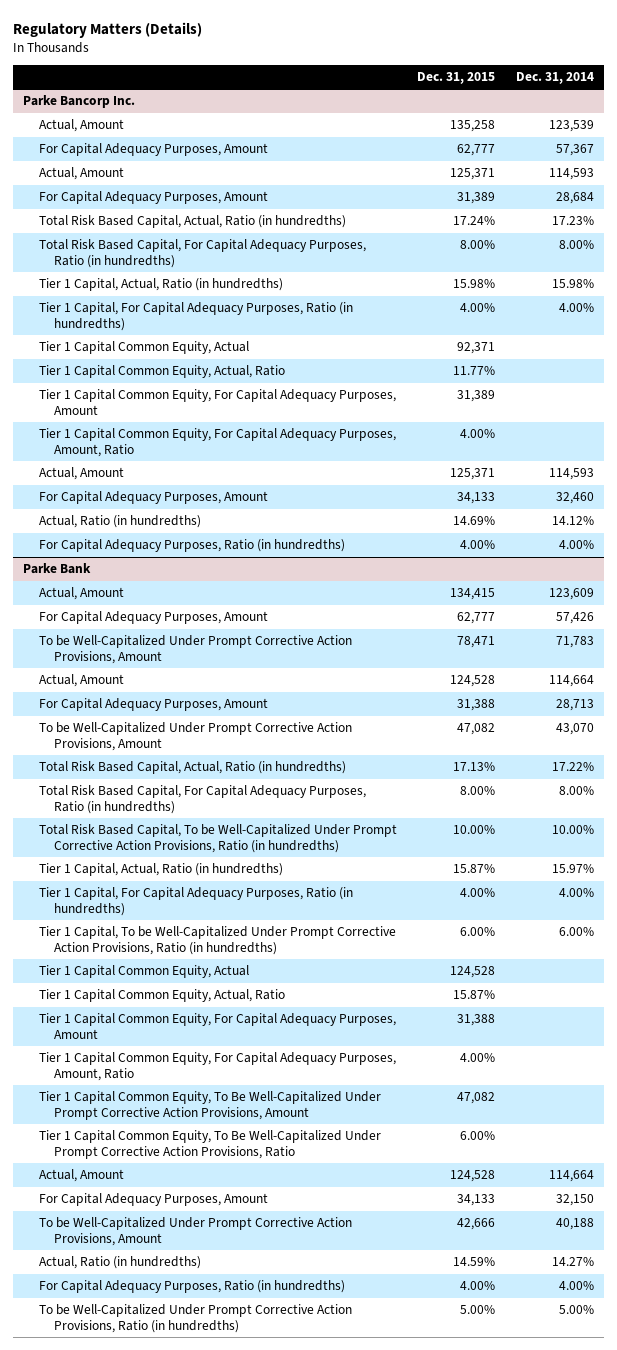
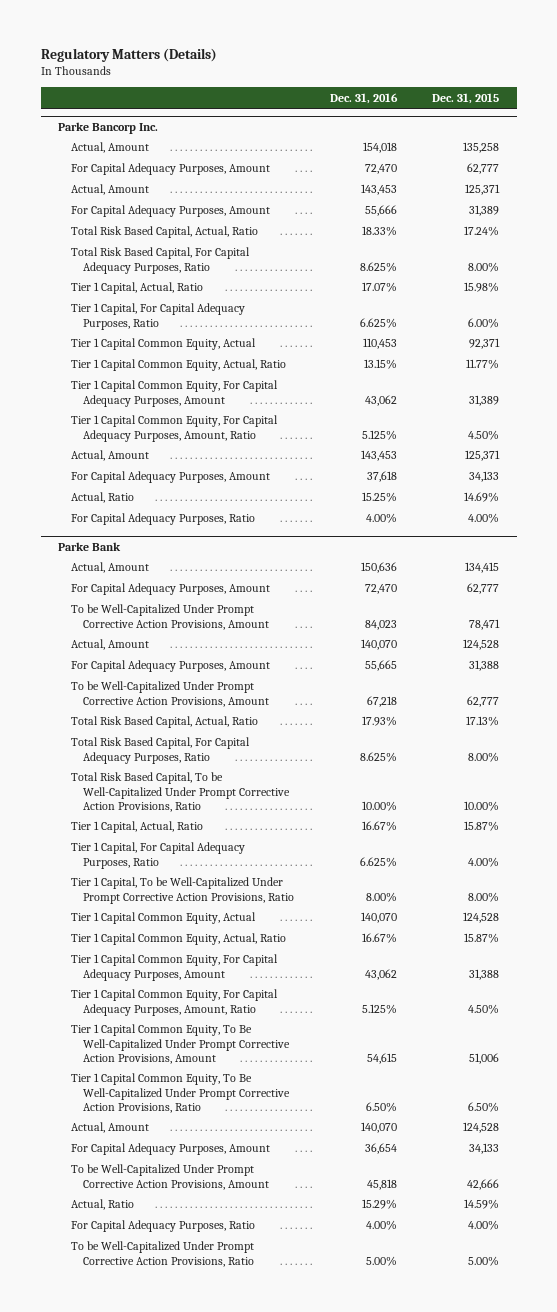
- | Dec. 31, 2015 | Dec. 31, 2014
+ | Dec. 31, 2016 | Dec. 31, 2015
@ Parke Bancorp Inc.
- Total Risk Based Capital, Actual, Ratio (in hundredths) | 17.24% | 17.23%
- Total Risk Based Capital, For Capital Adequacy Purposes, Ratio (in hundredths) | 8.00% | 8.00%
- Tier 1 Capital, Actual, Ratio (in hundredths) | 15.98% | 15.98%
- Tier 1 Capital, For Capital Adequacy Purposes, Ratio (in hundredths) | 4.00% | 4.00%
+ Total Risk Based Capital, Actual, Ratio | 18.33% | 17.24%
+ Total Risk Based Capital, For Capital Adequacy Purposes, Ratio | 8.625% | 8.00%
+ Tier 1 Capital, Actual, Ratio | 17.07% | 15.98%
+ Tier 1 Capital, For Capital Adequacy Purposes, Ratio | 6.625% | 6.00%
- Tier 1 Capital Common Equity, For Capital Adequacy Purposes, Amount, Ratio | 4.00% |
+ Tier 1 Capital Common Equity, For Capital Adequacy Purposes, Amount, Ratio | 5.125% | 4.50%
- Actual, Ratio (in hundredths) | 14.69% | 14.12%
- For Capital Adequacy Purposes, Ratio (in hundredths) | 4.00% | 4.00%
+ Actual, Ratio | 15.25% | 14.69%
+ For Capital Adequacy Purposes, Ratio | 4.00% | 4.00%
@ Parke Bank
- To be Well-Capitalized Under Prompt Corrective Action Provisions, Amount | 47,082 | 43,070
- Total Risk Based Capital, Actual, Ratio (in hundredths) | 17.13% | 17.22%
- Total Risk Based Capital, For Capital Adequacy Purposes, Ratio (in hundredths) | 8.00% | 8.00%
- Total Risk Based Capital, To be Well-Capitalized Under Prompt Corrective Action Provisions, Ratio (in hundredths) | 10.00% | 10.00%
- Tier 1 Capital, Actual, Ratio (in hundredths) | 15.87% | 15.97%
- Tier 1 Capital, For Capital Adequacy Purposes, Ratio (in hundredths) | 4.00% | 4.00%
- Tier 1 Capital, To be Well-Capitalized Under Prompt Corrective Action Provisions, Ratio (in hundredths) | 6.00% | 6.00%
+ To be Well-Capitalized Under Prompt Corrective Action Provisions, Amount | 67,218 | 62,777
+ Total Risk Based Capital, Actual, Ratio | 17.93% | 17.13%
+ Total Risk Based Capital, For Capital Adequacy Purposes, Ratio | 8.625% | 8.00%
+ Total Risk Based Capital, To be Well-Capitalized Under Prompt Corrective Action Provisions, Ratio | 10.00% | 10.00%
+ Tier 1 Capital, Actual, Ratio | 16.67% | 15.87%
+ Tier 1 Capital, For Capital Adequacy Purposes, Ratio | 6.625% | 4.00%
+ Tier 1 Capital, To be Well-Capitalized Under Prompt Corrective Action Provisions, Ratio | 8.00% | 8.00%
- Tier 1 Capital Common Equity, For Capital Adequacy Purposes, Amount, Ratio | 4.00% |
- Tier 1 Capital Common Equity, To Be Well-Capitalized Under Prompt Corrective Action Provisions, Amount | 47,082 |
- Tier 1 Capital Common Equity, To Be Well-Capitalized Under Prompt Corrective Action Provisions, Ratio | 6.00% |
+ Tier 1 Capital Common Equity, For Capital Adequacy Purposes, Amount, Ratio | 5.125% | 4.50%
+ Tier 1 Capital Common Equity, To Be Well-Capitalized Under Prompt Corrective Action Provisions, Amount | 54,615 | 51,006
+ Tier 1 Capital Common Equity, To Be Well-Capitalized Under Prompt Corrective Action Provisions, Ratio | 6.50% | 6.50%
- Actual, Ratio (in hundredths) | 14.59% | 14.27%
- For Capital Adequacy Purposes, Ratio (in hundredths) | 4.00% | 4.00%
- To be Well-Capitalized Under Prompt Corrective Action Provisions, Ratio (in hundredths) | 5.00% | 5.00%
+ Actual, Ratio | 15.29% | 14.59%
+ For Capital Adequacy Purposes, Ratio | 4.00% | 4.00%
+ To be Well-Capitalized Under Prompt Corrective Action Provisions, Ratio | 5.00% | 5.00%

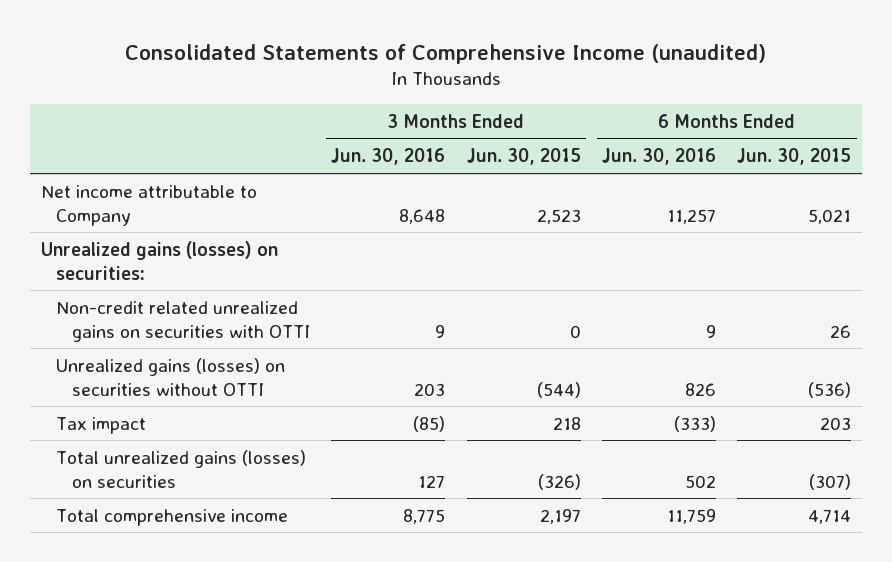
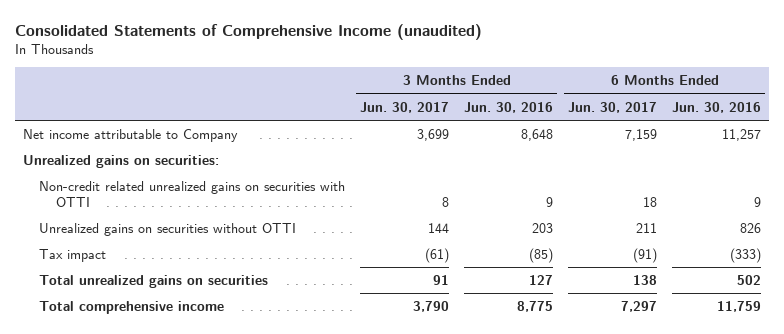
- | 3 Months Ended Jun. 30, 2016 | 3 Months Ended Jun. 30, 2015 | 6 Months Ended Jun. 30, 2016 | 6 Months Ended Jun. 30, 2015
+ | 3 Months Ended Jun. 30, 2017 | 3 Months Ended Jun. 30, 2016 | 6 Months Ended Jun. 30, 2017 | 6 Months Ended Jun. 30, 2016
- Unrealized gains (losses) on securities:
+ Unrealized gains on securities:
- Unrealized gains (losses) on securities without OTTI | 203 | (544) | 826 | (536)
+ Unrealized gains on securities without OTTI | 144 | 203 | 211 | 826
- Total unrealized gains (losses) on securities | 127 | (326) | 502 | (307)
+ Total unrealized gains on securities | 91 | 127 | 138 | 502

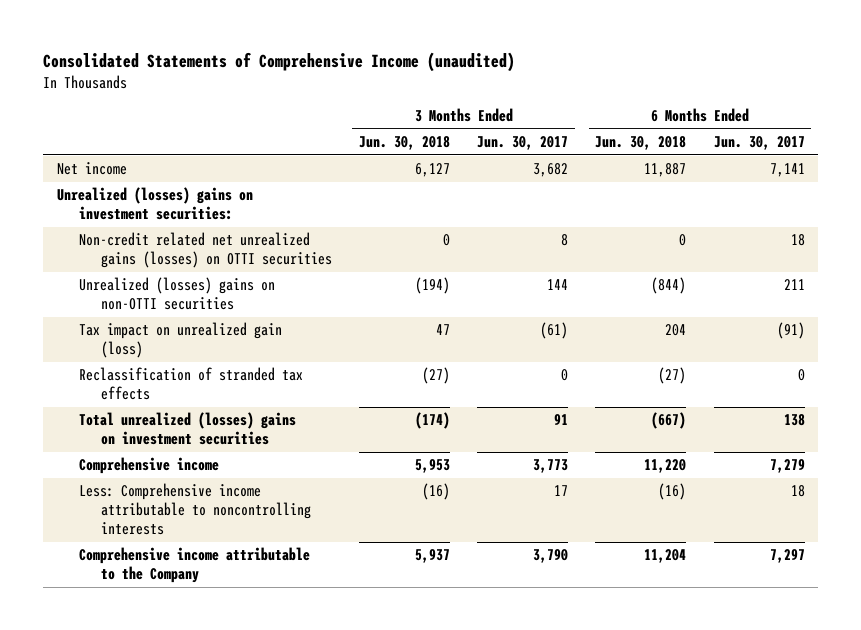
- | 3 Months Ended Jun. 30, 2017 | 3 Months Ended Jun. 30, 2016 | 6 Months Ended Jun. 30, 2017 | 6 Months Ended Jun. 30, 2016
+ | 3 Months Ended Jun. 30, 2018 | 3 Months Ended Jun. 30, 2017 | 6 Months Ended Jun. 30, 2018 | 6 Months Ended Jun. 30, 2017
- Net income attributable to Company | 3,699 | 8,648 | 7,159 | 11,257
- Unrealized gains on securities:
- Non-credit related unrealized gains on securities with OTTI | 8 | 9 | 18 | 9
- Unrealized gains on securities without OTTI | 144 | 203 | 211 | 826
- Tax impact | (61) | (85) | (91) | (333)
- Total unrealized gains on securities | 91 | 127 | 138 | 502
- Total comprehensive income | 3,790 | 8,775 | 7,297 | 11,759
+ Net income | 6,127 | 3,682 | 11,887 | 7,141
+ Unrealized (losses) gains on investment securities:
+ Non-credit related net unrealized gains (losses) on OTTI securities | 0 | 8 | 0 | 18
+ Unrealized (losses) gains on non-OTTI securities | (194) | 144 | (844) | 211
+ Tax impact on unrealized gain (loss) | 47 | (61) | 204 | (91)
+ Reclassification of stranded tax effects | (27) | 0 | (27) | 0
+ Total unrealized (losses) gains on investment securities | (174) | 91 | (667) | 138
+ Comprehensive income | 5,953 | 3,773 | 11,220 | 7,279
+ Less: Comprehensive income attributable to noncontrolling interests | (16) | 17 | (16) | 18
+ Comprehensive income attributable to the Company | 5,937 | 3,790 | 11,204 | 7,297

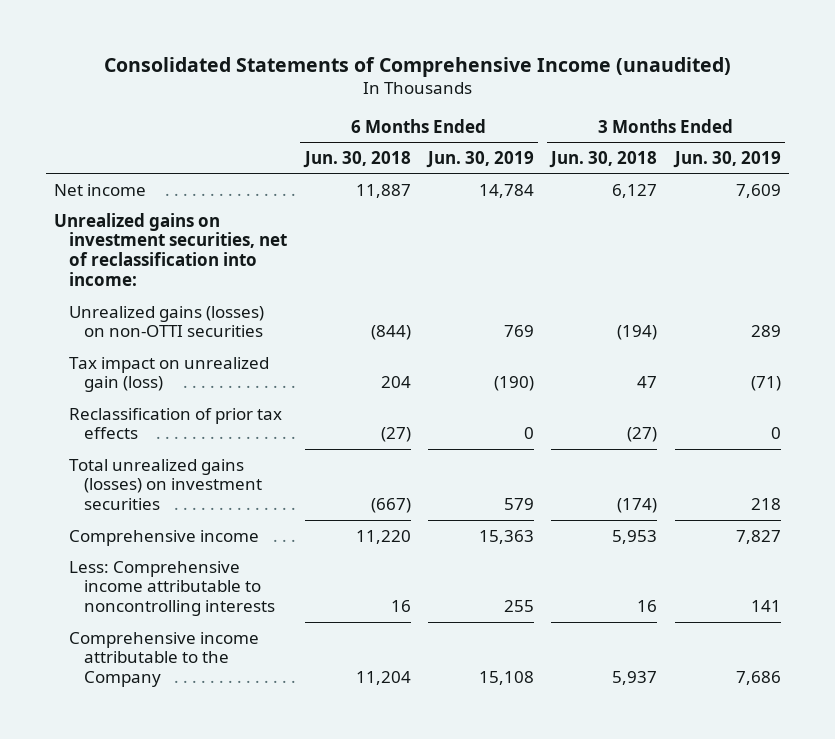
- | 3 Months Ended Jun. 30, 2018 | 3 Months Ended Jun. 30, 2017 | 6 Months Ended Jun. 30, 2018 | 6 Months Ended Jun. 30, 2017
+ | 6 Months Ended Jun. 30, 2018 | 6 Months Ended Jun. 30, 2019 | 3 Months Ended Jun. 30, 2018 | 3 Months Ended Jun. 30, 2019
- Unrealized (losses) gains on investment securities:
- Non-credit related net unrealized gains (losses) on OTTI securities | 0 | 8 | 0 | 18
- Unrealized (losses) gains on non-OTTI securities | (194) | 144 | (844) | 211
+ Unrealized gains on investment securities, net of reclassification into income:
+ Unrealized gains (losses) on non-OTTI securities | (844) | 769 | (194) | 289
- Reclassification of stranded tax effects | (27) | 0 | (27) | 0
- Total unrealized (losses) gains on investment securities | (174) | 91 | (667) | 138
+ Reclassification of prior tax effects | (27) | 0 | (27) | 0
+ Total unrealized gains (losses) on investment securities | (667) | 579 | (174) | 218
- Less: Comprehensive income attributable to noncontrolling interests | (16) | 17 | (16) | 18
+ Less: Comprehensive income attributable to noncontrolling interests | 16 | 255 | 16 | 141

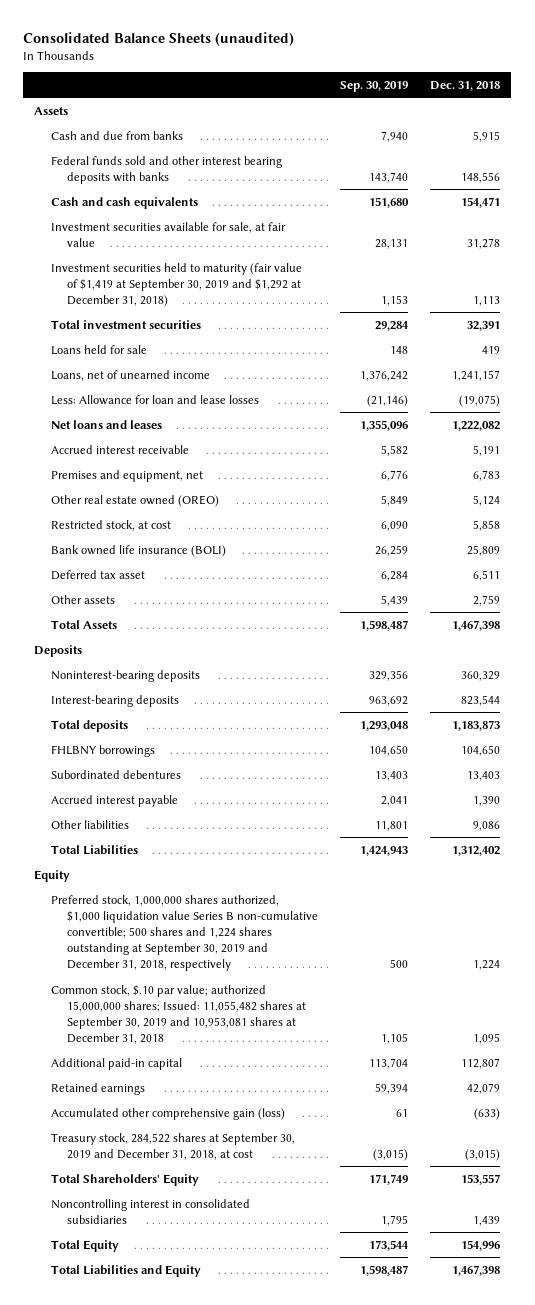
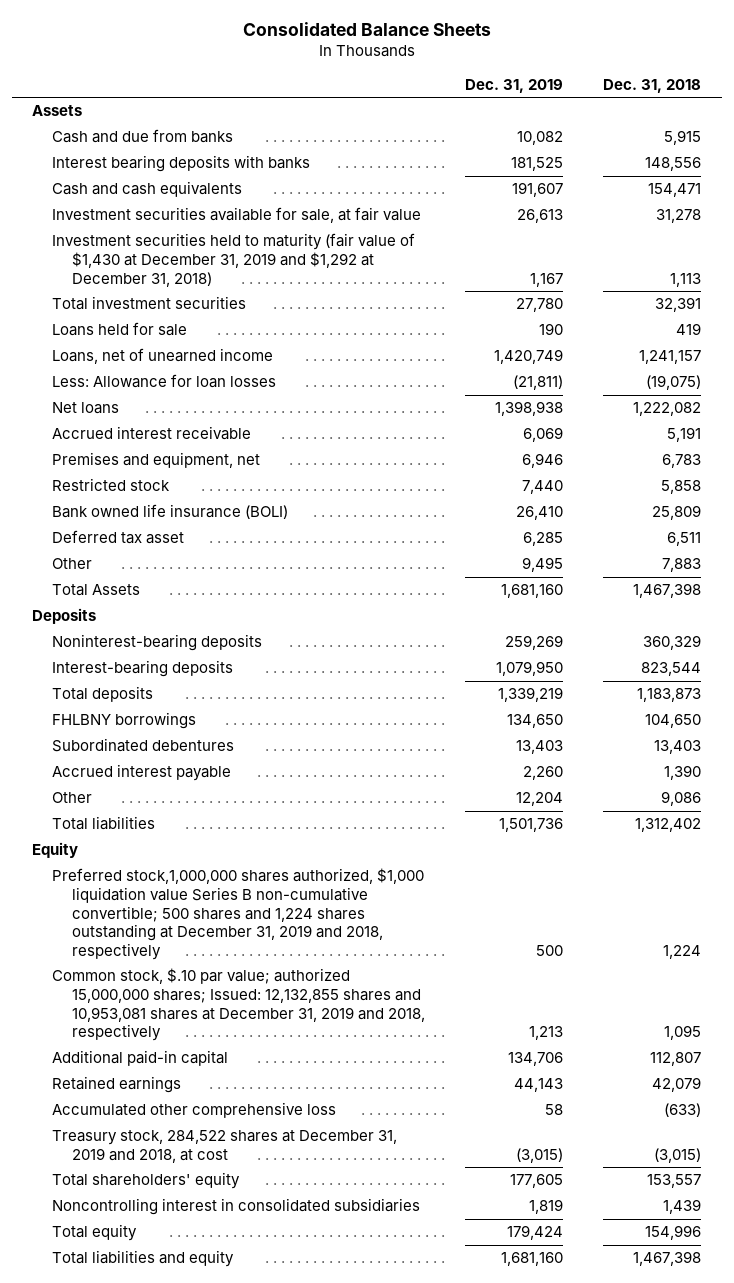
- Consolidated Balance Sheets (unaudited)
+ Consolidated Balance Sheets
- | Sep. 30, 2019 | Dec. 31, 2018
+ | Dec. 31, 2019 | Dec. 31, 2018
- Federal funds sold and other interest bearing deposits with banks | 143,740 | 148,556
+ Interest bearing deposits with banks | 181,525 | 148,556
- Investment securities held to maturity (fair value of $1,419 at September 30, 2019 and $1,292 at December 31, 2018) | 1,153 | 1,113
+ Investment securities held to maturity (fair value of $1,430 at December 31, 2019 and $1,292 at December 31, 2018) | 1,167 | 1,113
- Less: Allowance for loan and lease losses | (21,146) | (19,075)
- Net loans and leases | 1,355,096 | 1,222,082
+ Less: Allowance for loan losses | (21,811) | (19,075)
+ Net loans | 1,398,938 | 1,222,082
- Other real estate owned (OREO) | 5,849 | 5,124
- Restricted stock, at cost | 6,090 | 5,858
+ Restricted stock | 7,440 | 5,858
- Other assets | 5,439 | 2,759
+ Other | 9,495 | 7,883
- Other liabilities | 11,801 | 9,086
- Total Liabilities | 1,424,943 | 1,312,402
+ Other | 12,204 | 9,086
+ Total liabilities | 1,501,736 | 1,312,402
- Preferred stock, 1,000,000 shares authorized, $1,000 liquidation value Series B non-cumulative convertible; 500 shares and 1,224 shares outstanding at September 30, 2019 and December 31, 2018, respectively | 500 | 1,224
- Common stock, $.10 par value; authorized 15,000,000 shares; Issued: 11,055,482 shares at September 30, 2019 and 10,953,081 shares at December 31, 2018 | 1,105 | 1,095
+ Preferred stock,1,000,000 shares authorized, $1,000 liquidation value Series B non-cumulative convertible; 500 shares and 1,224 shares outstanding at December 31, 2019 and 2018, respectively | 500 | 1,224
+ Common stock, $.10 par value; authorized 15,000,000 shares; Issued: 12,132,855 shares and 10,953,081 shares at December 31, 2019 and 2018, respectively | 1,213 | 1,095
- Accumulated other comprehensive gain (loss) | 61 | (633)
- Treasury stock, 284,522 shares at September 30, 2019 and December 31, 2018, at cost | (3,015) | (3,015)
- Total Shareholders' Equity | 171,749 | 153,557
+ Accumulated other comprehensive loss | 58 | (633)
+ Treasury stock, 284,522 shares at December 31, 2019 and 2018, at cost | (3,015) | (3,015)
+ Total shareholders' equity | 177,605 | 153,557
- Total Equity | 173,544 | 154,996
- Total Liabilities and Equity | 1,598,487 | 1,467,398
+ Total equity | 179,424 | 154,996
+ Total liabilities and equity | 1,681,160 | 1,467,398

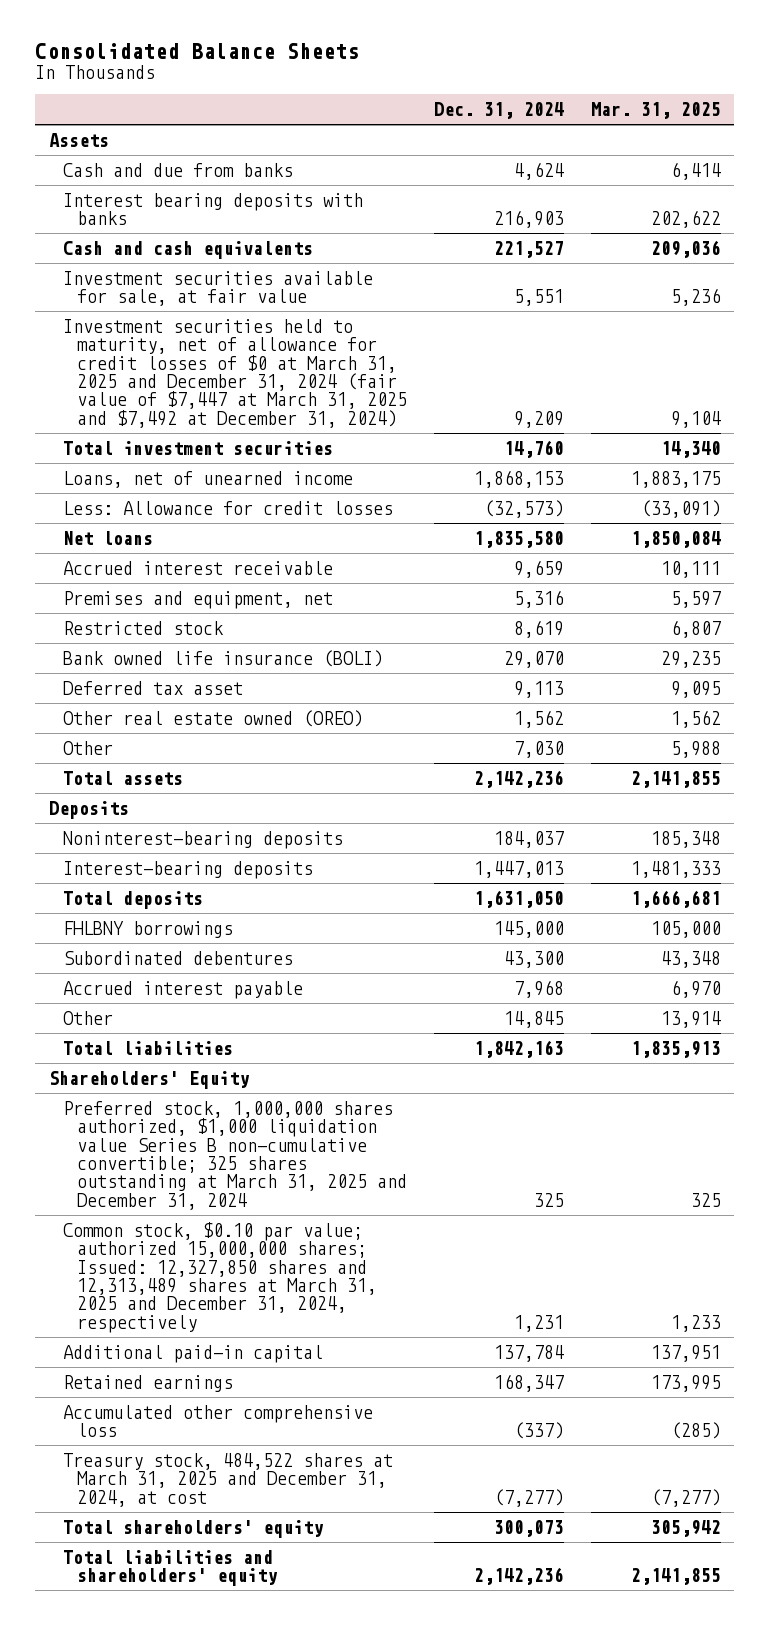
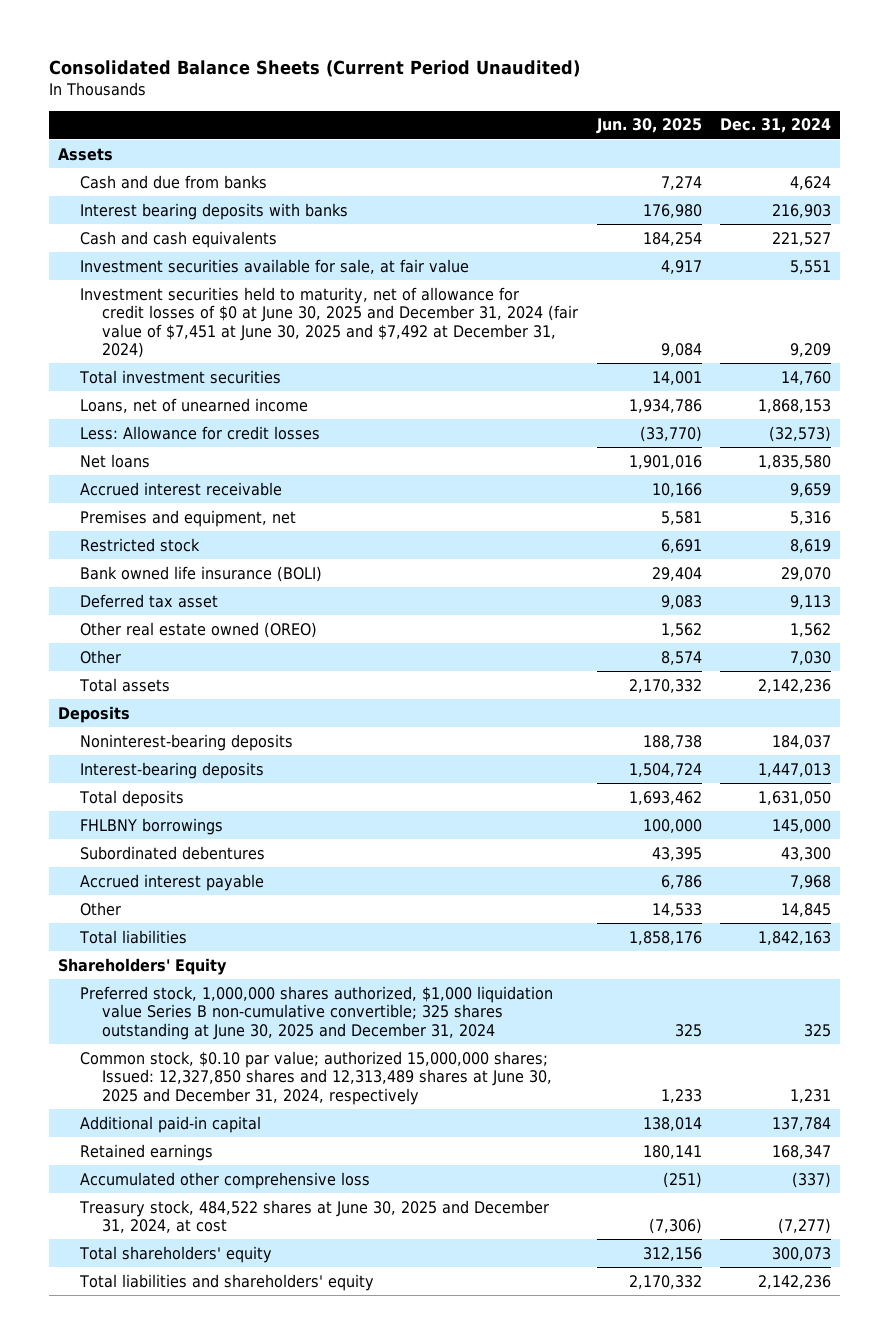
- Consolidated Balance Sheets
+ Consolidated Balance Sheets (Current Period Unaudited)
- | Dec. 31, 2024 | Mar. 31, 2025
+ | Jun. 30, 2025 | Dec. 31, 2024
- Investment securities held to maturity, net of allowance for credit losses of $0 at March 31, 2025 and December 31, 2024 (fair value of $7,447 at March 31, 2025 and $7,492 at December 31, 2024) | 9,209 | 9,104
+ Investment securities held to maturity, net of allowance for credit losses of $0 at June 30, 2025 and December 31, 2024 (fair value of $7,451 at June 30, 2025 and $7,492 at December 31, 2024) | 9,084 | 9,209
- Preferred stock, 1,000,000 shares authorized, $1,000 liquidation value Series B non-cumulative convertible; 325 shares outstanding at March 31, 2025 and December 31, 2024 | 325 | 325
- Common stock, $0.10 par value; authorized 15,000,000 shares; Issued: 12,327,850 shares and 12,313,489 shares at March 31, 2025 and December 31, 2024, respectively | 1,231 | 1,233
+ Preferred stock, 1,000,000 shares authorized, $1,000 liquidation value Series B non-cumulative convertible; 325 shares outstanding at June 30, 2025 and December 31, 2024 | 325 | 325
+ Common stock, $0.10 par value; authorized 15,000,000 shares; Issued: 12,327,850 shares and 12,313,489 shares at June 30, 2025 and December 31, 2024, respectively | 1,233 | 1,231
- Treasury stock, 484,522 shares at March 31, 2025 and December 31, 2024, at cost | (7,277) | (7,277)
+ Treasury stock, 484,522 shares at June 30, 2025 and December 31, 2024, at cost | (7,306) | (7,277)

